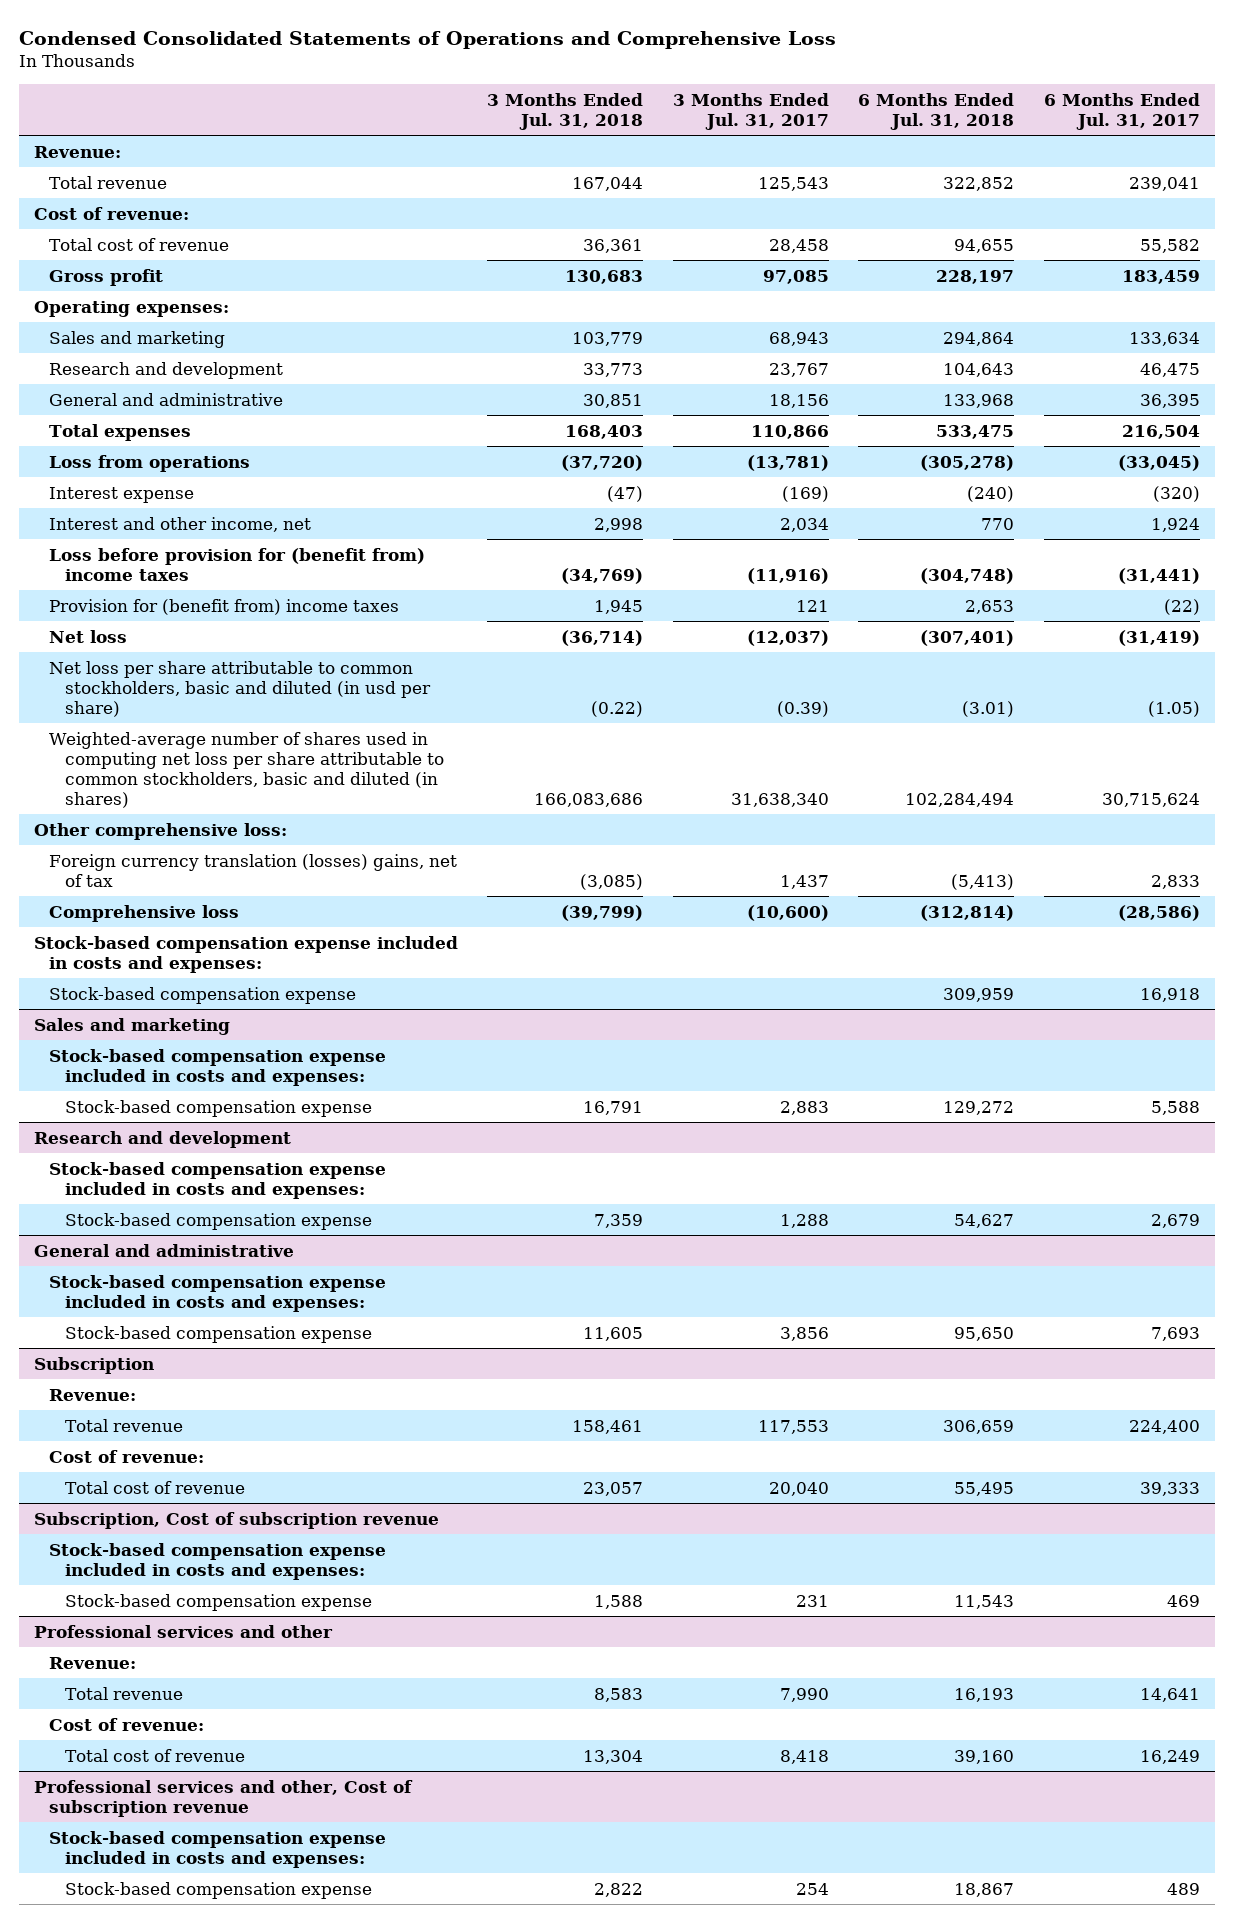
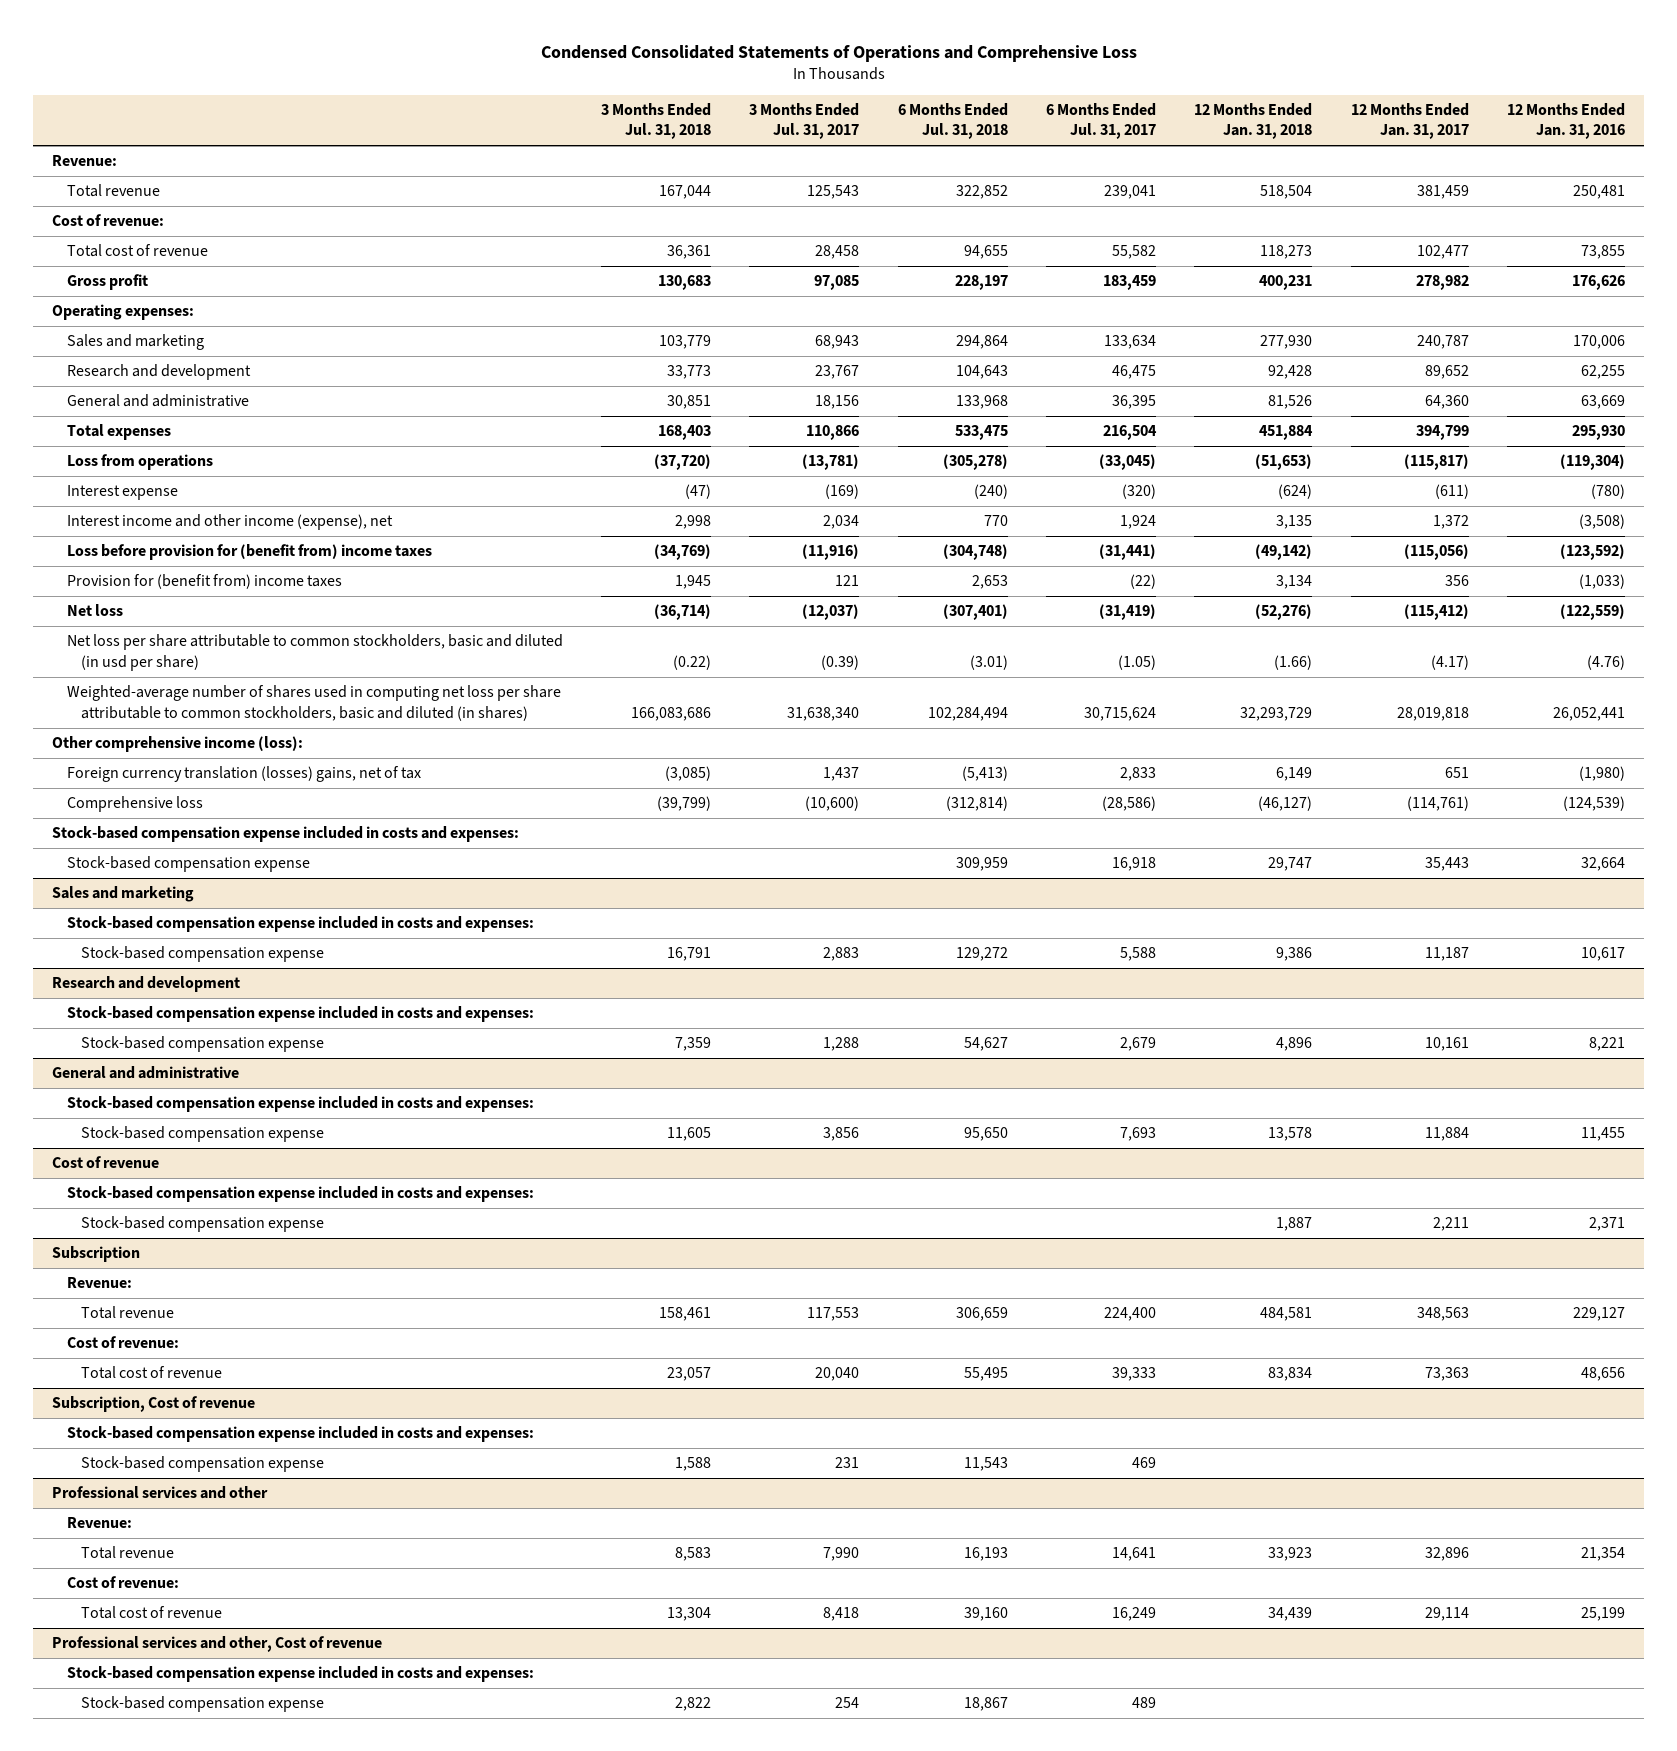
- | 3 Months Ended Jul. 31, 2018 | 3 Months Ended Jul. 31, 2017 | 6 Months Ended Jul. 31, 2018 | 6 Months Ended Jul. 31, 2017
+ | 3 Months Ended Jul. 31, 2018 | 3 Months Ended Jul. 31, 2017 | 6 Months Ended Jul. 31, 2018 | 6 Months Ended Jul. 31, 2017 | 12 Months Ended Jan. 31, 2018 | 12 Months Ended Jan. 31, 2017 | 12 Months Ended Jan. 31, 2016
- Interest and other income, net | 2,998 | 2,034 | 770 | 1,924
+ Interest income and other income (expense), net | 2,998 | 2,034 | 770 | 1,924 | 3,135 | 1,372 | (3,508)
- Other comprehensive loss:
+ Other comprehensive income (loss):
+ Cost of revenue
+ Stock-based compensation expense included in costs and expenses:
+ Stock-based compensation expense | | | | | 1,887 | 2,211 | 2,371
- Subscription, Cost of subscription revenue
+ Subscription, Cost of revenue
- Professional services and other, Cost of subscription revenue
+ Professional services and other, Cost of revenue

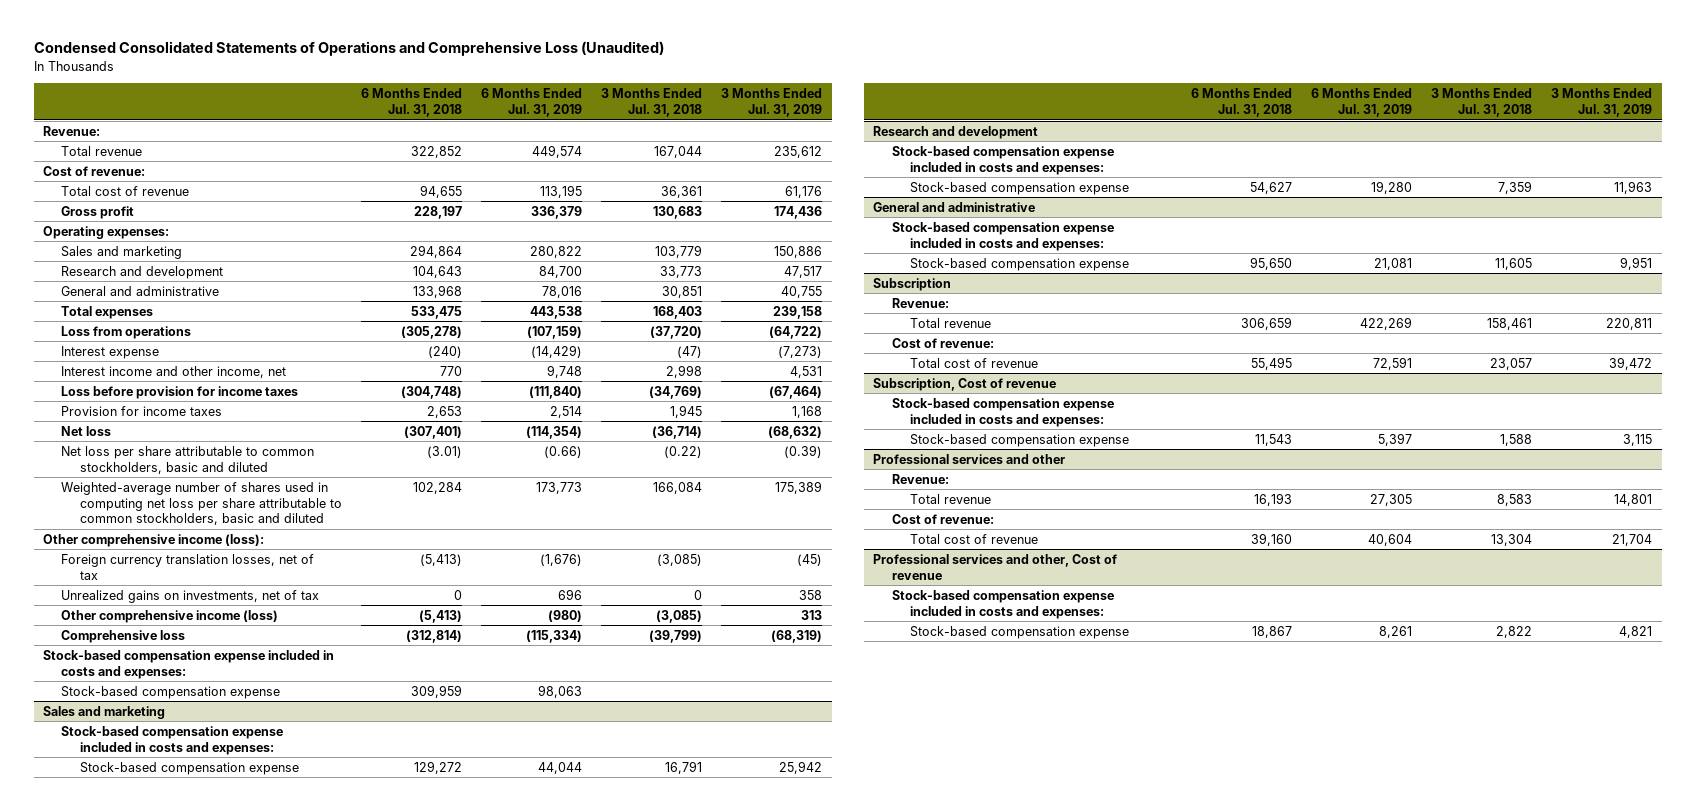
- Condensed Consolidated Statements of Operations and Comprehensive Loss
+ Condensed Consolidated Statements of Operations and Comprehensive Loss (Unaudited)
- | 3 Months Ended Jul. 31, 2018 | 3 Months Ended Jul. 31, 2017 | 6 Months Ended Jul. 31, 2018 | 6 Months Ended Jul. 31, 2017 | 12 Months Ended Jan. 31, 2018 | 12 Months Ended Jan. 31, 2017 | 12 Months Ended Jan. 31, 2016
+ | 6 Months Ended Jul. 31, 2018 | 6 Months Ended Jul. 31, 2019 | 3 Months Ended Jul. 31, 2018 | 3 Months Ended Jul. 31, 2019
- Interest income and other income (expense), net | 2,998 | 2,034 | 770 | 1,924 | 3,135 | 1,372 | (3,508)
- Loss before provision for (benefit from) income taxes | (34,769) | (11,916) | (304,748) | (31,441) | (49,142) | (115,056) | (123,592)
- Provision for (benefit from) income taxes | 1,945 | 121 | 2,653 | (22) | 3,134 | 356 | (1,033)
+ Interest income and other income, net | 770 | 9,748 | 2,998 | 4,531
+ Loss before provision for income taxes | (304,748) | (111,840) | (34,769) | (67,464)
+ Provision for income taxes | 2,653 | 2,514 | 1,945 | 1,168
- Net loss per share attributable to common stockholders, basic and diluted (in usd per share) | (0.22) | (0.39) | (3.01) | (1.05) | (1.66) | (4.17) | (4.76)
- Weighted-average number of shares used in computing net loss per share attributable to common stockholders, basic and diluted (in shares) | 166,083,686 | 31,638,340 | 102,284,494 | 30,715,624 | 32,293,729 | 28,019,818 | 26,052,441
+ Net loss per share attributable to common stockholders, basic and diluted | (3.01) | (0.66) | (0.22) | (0.39)
+ Weighted-average number of shares used in computing net loss per share attributable to common stockholders, basic and diluted | 102,284 | 173,773 | 166,084 | 175,389
- Foreign currency translation (losses) gains, net of tax | (3,085) | 1,437 | (5,413) | 2,833 | 6,149 | 651 | (1,980)
+ Foreign currency translation losses, net of tax | (5,413) | (1,676) | (3,085) | (45)
+ Unrealized gains on investments, net of tax | 0 | 696 | 0 | 358
+ Other comprehensive income (loss) | (5,413) | (980) | (3,085) | 313
- Cost of revenue
- Stock-based compensation expense included in costs and expenses:
- Stock-based compensation expense | | | | | 1,887 | 2,211 | 2,371

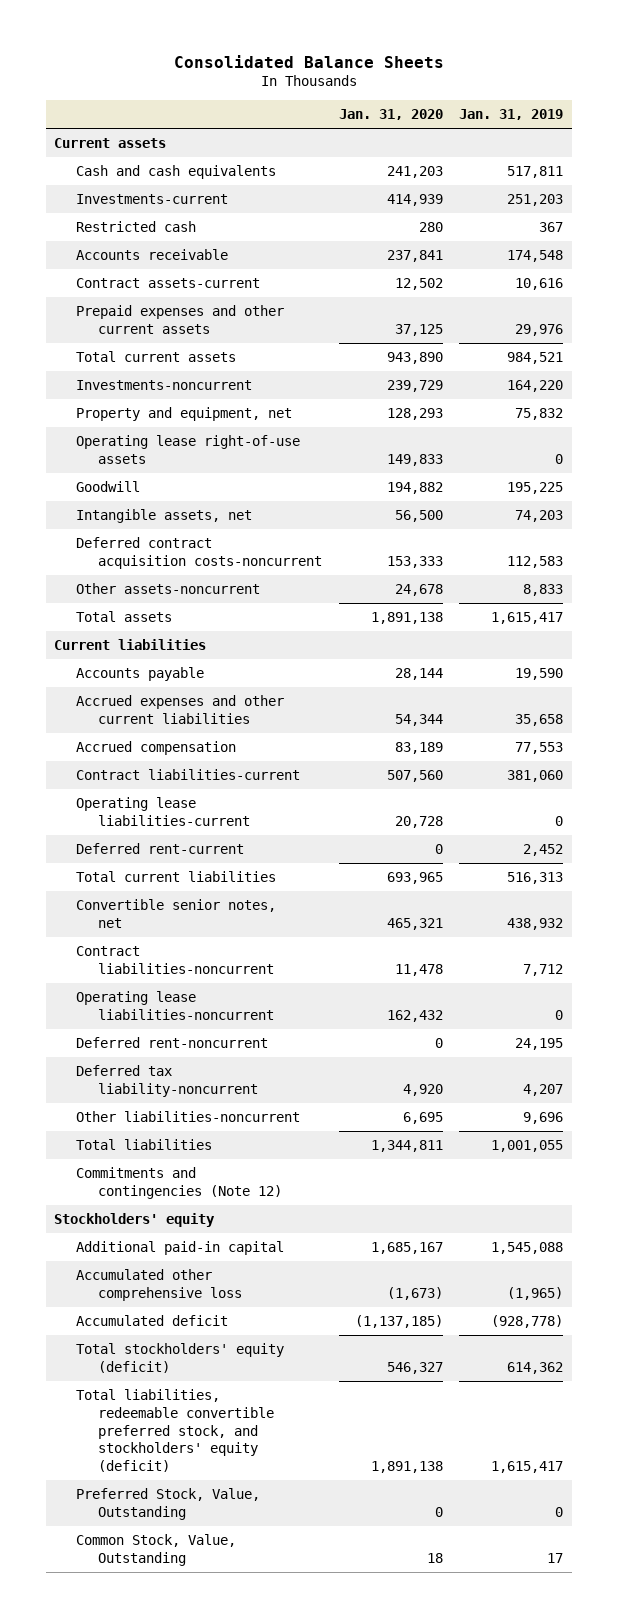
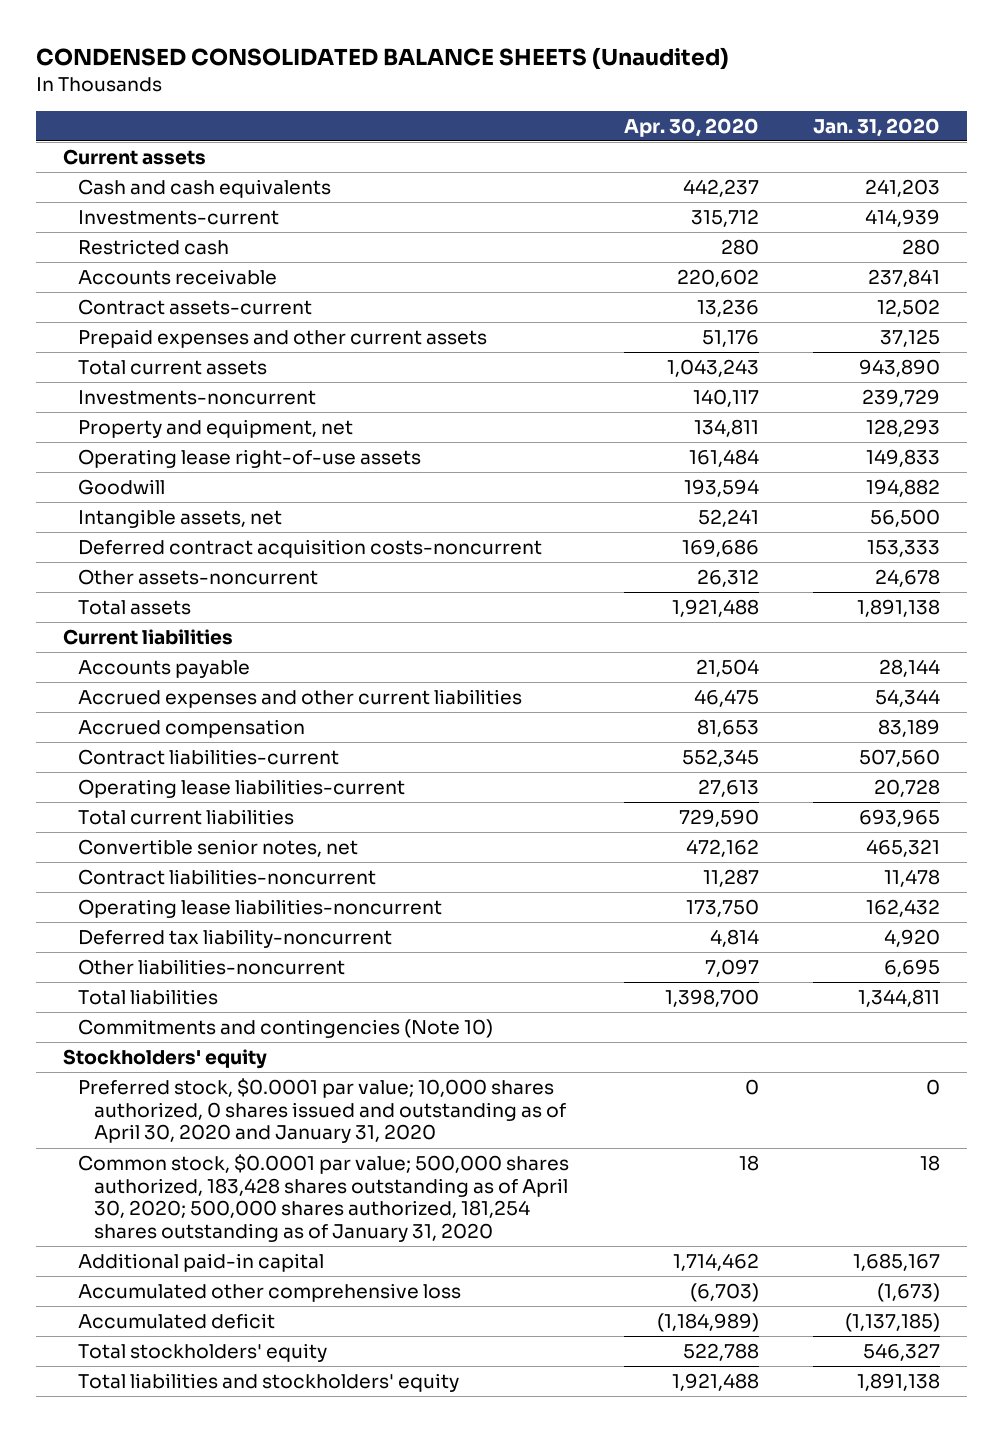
- Consolidated Balance Sheets
+ CONDENSED CONSOLIDATED BALANCE SHEETS (Unaudited)
- | Jan. 31, 2020 | Jan. 31, 2019
+ | Apr. 30, 2020 | Jan. 31, 2020
- Deferred rent-current | 0 | 2,452
- Deferred rent-noncurrent | 0 | 24,195
- Commitments and contingencies (Note 12)
+ Commitments and contingencies (Note 10)
+ Preferred stock, $0.0001 par value; 10,000 shares authorized, 0 shares issued and outstanding as of April 30, 2020 and January 31, 2020 | 0 | 0
+ Common stock, $0.0001 par value; 500,000 shares authorized, 183,428 shares outstanding as of April 30, 2020; 500,000 shares authorized, 181,254 shares outstanding as of January 31, 2020 | 18 | 18
- Total stockholders' equity (deficit) | 546,327 | 614,362
- Total liabilities, redeemable convertible preferred stock, and stockholders' equity (deficit) | 1,891,138 | 1,615,417
- Preferred Stock, Value, Outstanding | 0 | 0
- Common Stock, Value, Outstanding | 18 | 17
+ Total stockholders' equity | 522,788 | 546,327
+ Total liabilities and stockholders' equity | 1,921,488 | 1,891,138

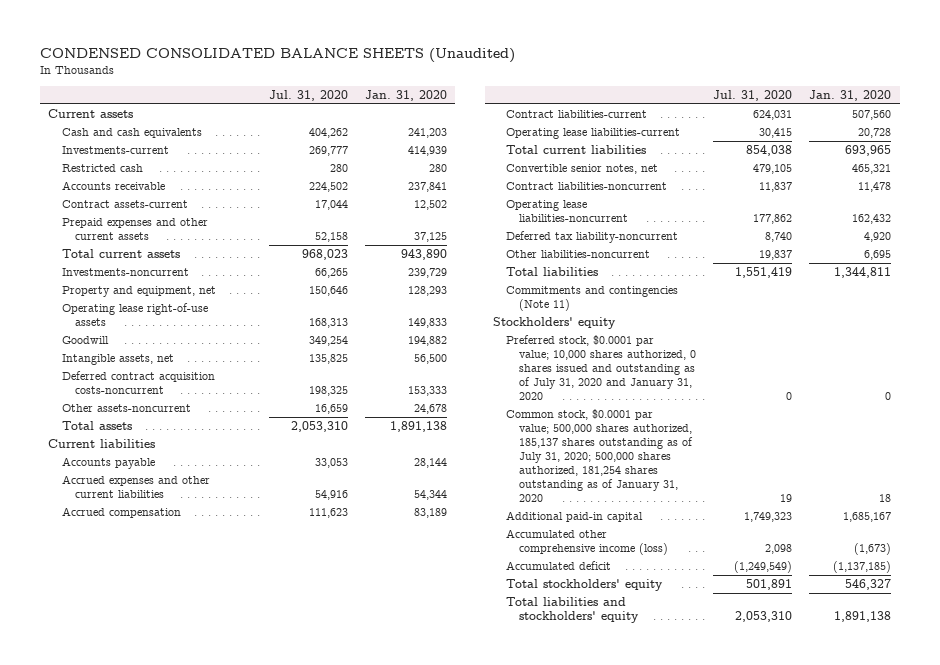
- | Apr. 30, 2020 | Jan. 31, 2020
+ | Jul. 31, 2020 | Jan. 31, 2020
- Commitments and contingencies (Note 10)
+ Commitments and contingencies (Note 11)
- Preferred stock, $0.0001 par value; 10,000 shares authorized, 0 shares issued and outstanding as of April 30, 2020 and January 31, 2020 | 0 | 0
- Common stock, $0.0001 par value; 500,000 shares authorized, 183,428 shares outstanding as of April 30, 2020; 500,000 shares authorized, 181,254 shares outstanding as of January 31, 2020 | 18 | 18
+ Preferred stock, $0.0001 par value; 10,000 shares authorized, 0 shares issued and outstanding as of July 31, 2020 and January 31, 2020 | 0 | 0
+ Common stock, $0.0001 par value; 500,000 shares authorized, 185,137 shares outstanding as of July 31, 2020; 500,000 shares authorized, 181,254 shares outstanding as of January 31, 2020 | 19 | 18
- Accumulated other comprehensive loss | (6,703) | (1,673)
+ Accumulated other comprehensive income (loss) | 2,098 | (1,673)

